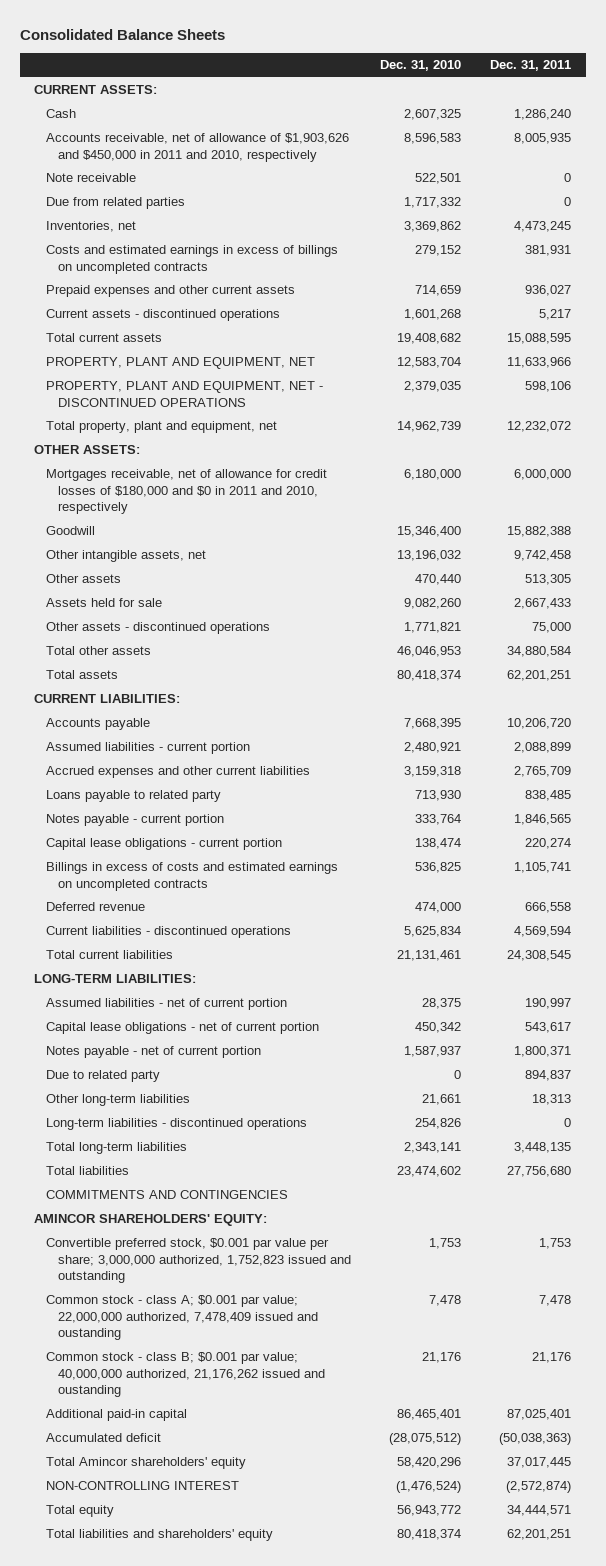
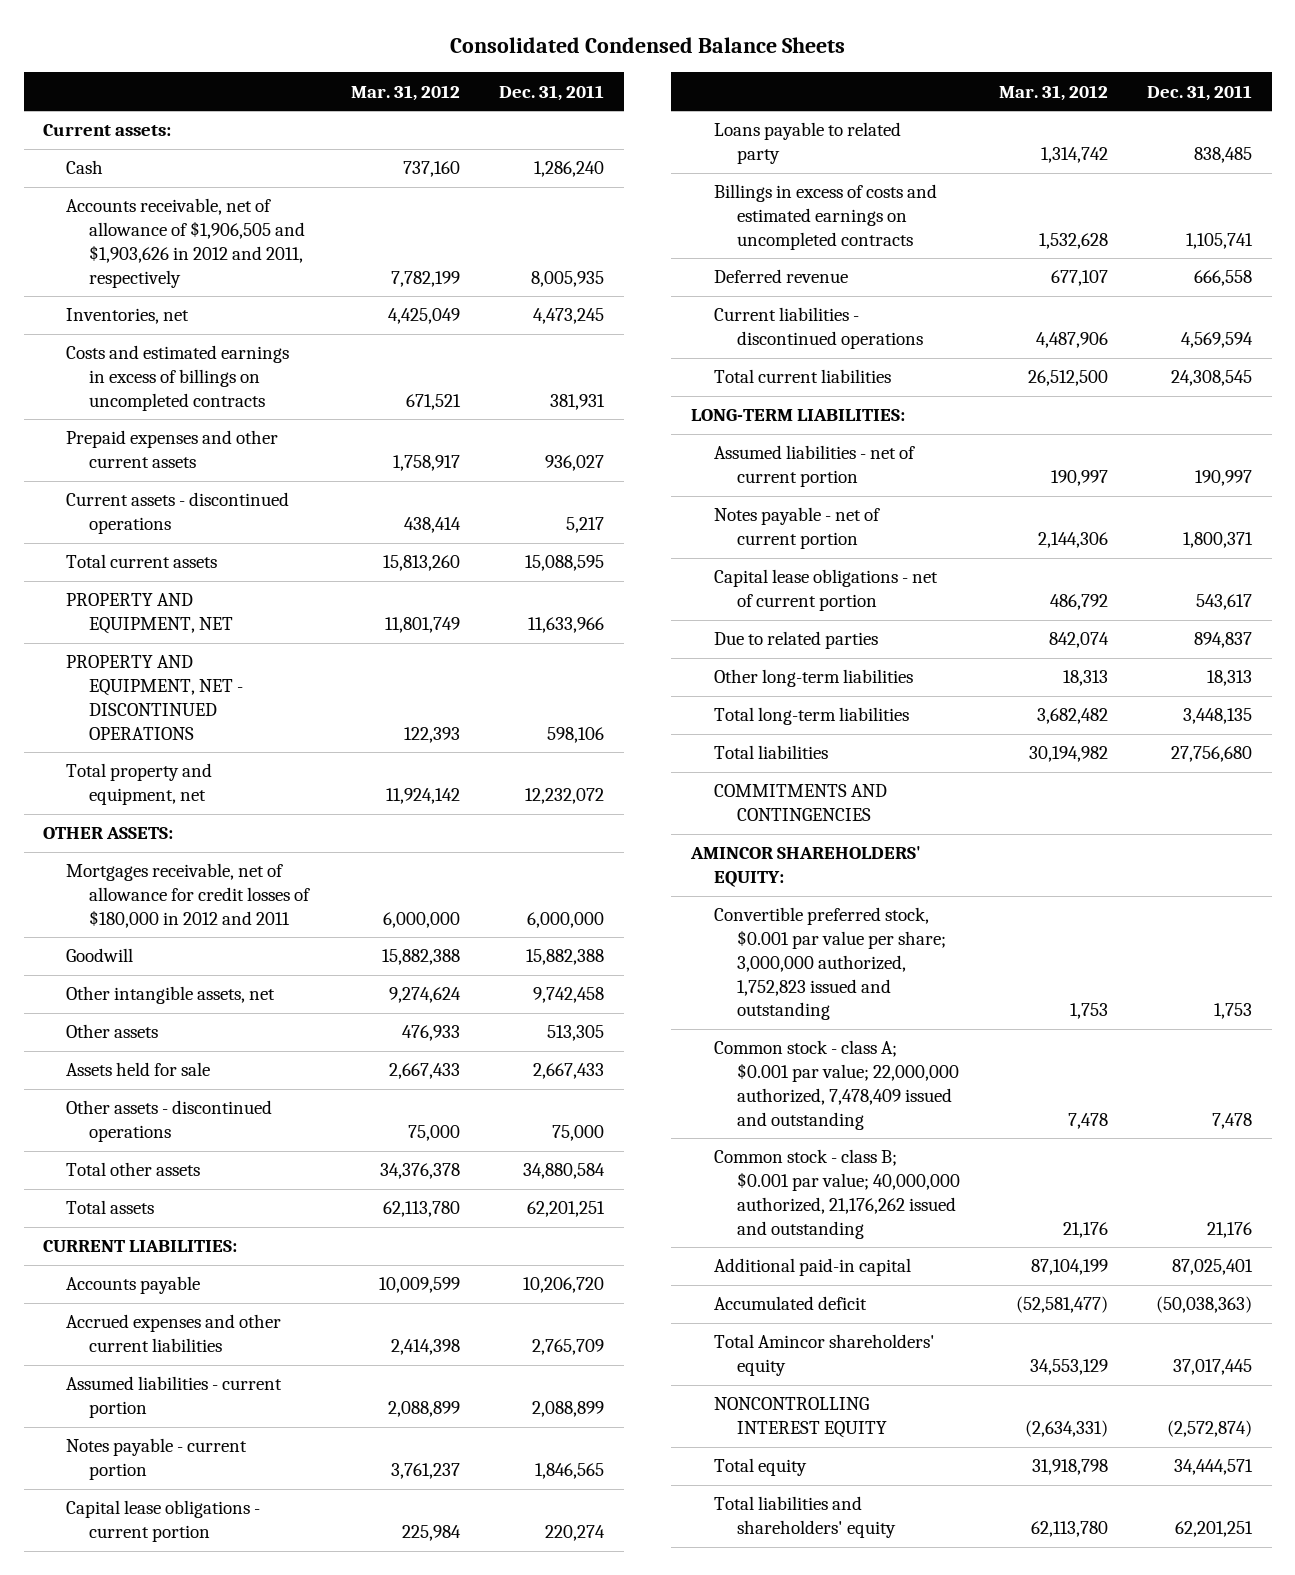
- Consolidated Balance Sheets
+ Consolidated Condensed Balance Sheets
- | Dec. 31, 2010 | Dec. 31, 2011
+ | Mar. 31, 2012 | Dec. 31, 2011
- CURRENT ASSETS:
+ Current assets:
- Accounts receivable, net of allowance of $1,903,626 and $450,000 in 2011 and 2010, respectively | 8,596,583 | 8,005,935
- Note receivable | 522,501 | 0
- Due from related parties | 1,717,332 | 0
+ Accounts receivable, net of allowance of $1,906,505 and $1,903,626 in 2012 and 2011, respectively | 7,782,199 | 8,005,935
- PROPERTY, PLANT AND EQUIPMENT, NET | 12,583,704 | 11,633,966
- PROPERTY, PLANT AND EQUIPMENT, NET - DISCONTINUED OPERATIONS | 2,379,035 | 598,106
- Total property, plant and equipment, net | 14,962,739 | 12,232,072
+ PROPERTY AND EQUIPMENT, NET | 11,801,749 | 11,633,966
+ PROPERTY AND EQUIPMENT, NET - DISCONTINUED OPERATIONS | 122,393 | 598,106
+ Total property and equipment, net | 11,924,142 | 12,232,072
- Mortgages receivable, net of allowance for credit losses of $180,000 and $0 in 2011 and 2010, respectively | 6,180,000 | 6,000,000
+ Mortgages receivable, net of allowance for credit losses of $180,000 in 2012 and 2011 | 6,000,000 | 6,000,000
moved down: Assumed liabilities - current portion | 2,088,899 | 2,088,899
moved down: Loans payable to related party | 1,314,742 | 838,485
- Due to related party | 0 | 894,837
moved down: Capital lease obligations - net of current portion | 486,792 | 543,617
+ Due to related parties | 842,074 | 894,837
- Long-term liabilities - discontinued operations | 254,826 | 0
- Common stock - class A; $0.001 par value; 22,000,000 authorized, 7,478,409 issued and oustanding | 7,478 | 7,478
- Common stock - class B; $0.001 par value; 40,000,000 authorized, 21,176,262 issued and oustanding | 21,176 | 21,176
+ Common stock - class A; $0.001 par value; 22,000,000 authorized, 7,478,409 issued and outstanding | 7,478 | 7,478
+ Common stock - class B; $0.001 par value; 40,000,000 authorized, 21,176,262 issued and outstanding | 21,176 | 21,176
- NON-CONTROLLING INTEREST | (1,476,524) | (2,572,874)
+ NONCONTROLLING INTEREST EQUITY | (2,634,331) | (2,572,874)

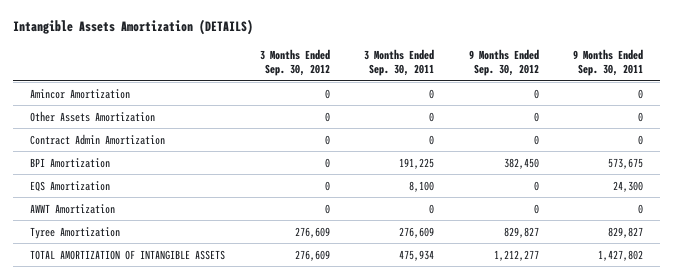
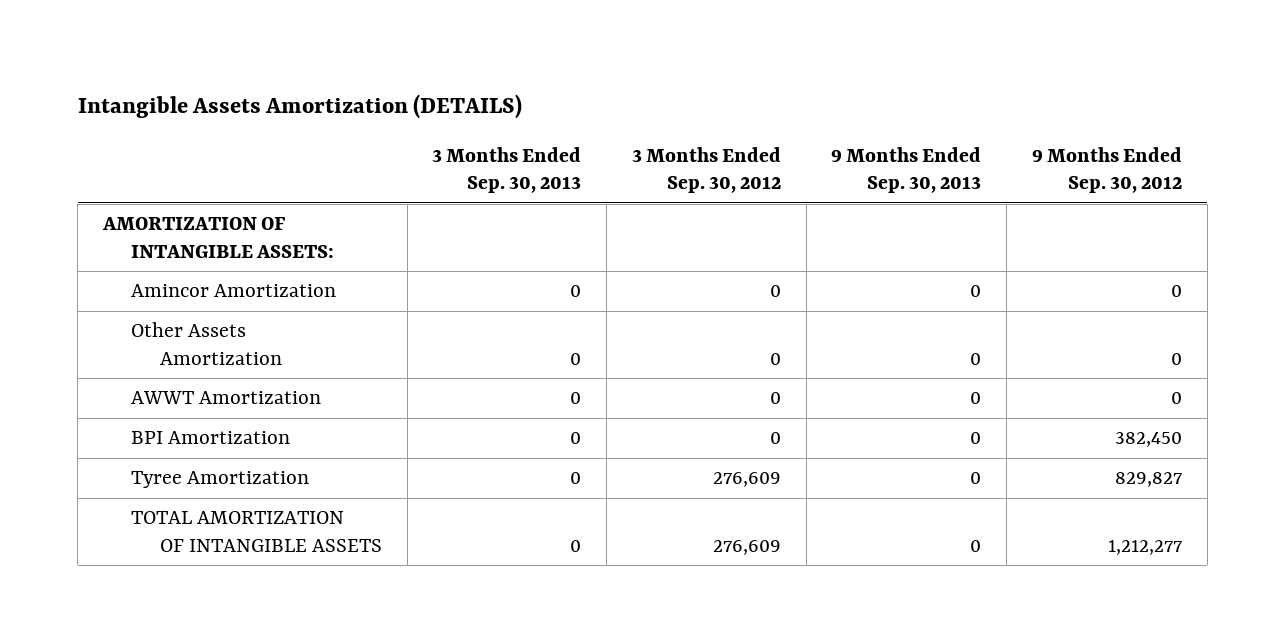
- | 3 Months Ended Sep. 30, 2012 | 3 Months Ended Sep. 30, 2011 | 9 Months Ended Sep. 30, 2012 | 9 Months Ended Sep. 30, 2011
+ | 3 Months Ended Sep. 30, 2013 | 3 Months Ended Sep. 30, 2012 | 9 Months Ended Sep. 30, 2013 | 9 Months Ended Sep. 30, 2012
+ AMORTIZATION OF INTANGIBLE ASSETS:
- Contract Admin Amortization | 0 | 0 | 0 | 0
- EQS Amortization | 0 | 8,100 | 0 | 24,300
moved down: BPI Amortization | 0 | 0 | 0 | 382,450

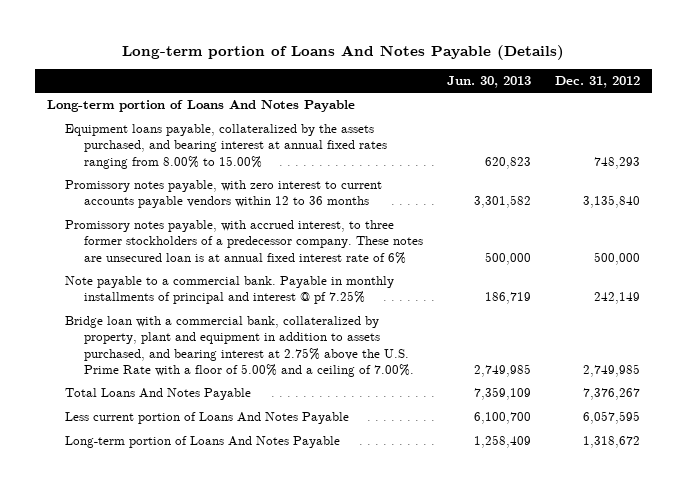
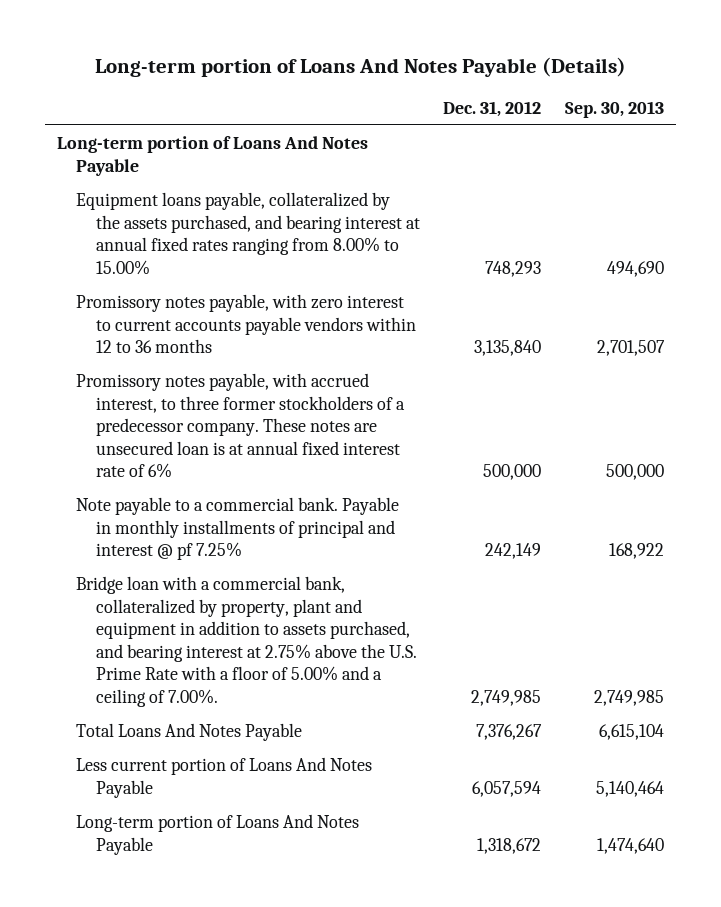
- | Jun. 30, 2013 | Dec. 31, 2012
+ | Dec. 31, 2012 | Sep. 30, 2013
- Less current portion of Loans And Notes Payable | 6,100,700 | 6,057,595
+ Less current portion of Loans And Notes Payable | 6,057,594 | 5,140,464

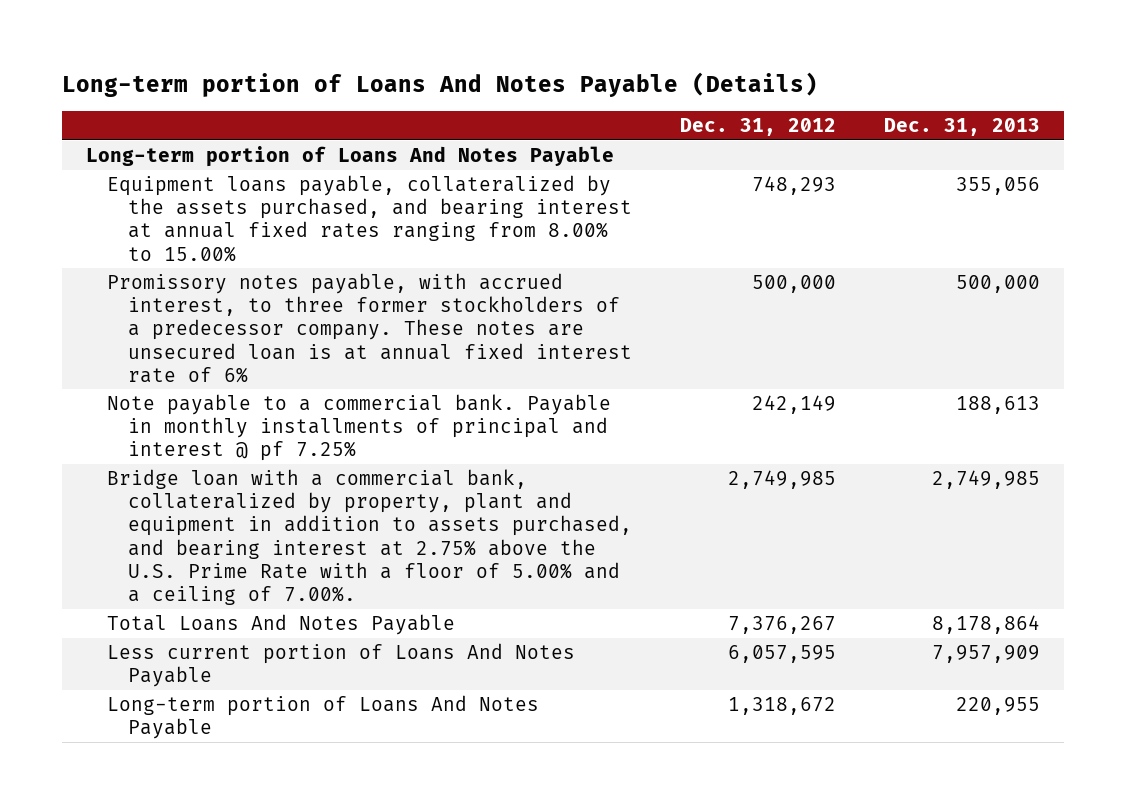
- | Dec. 31, 2012 | Sep. 30, 2013
+ | Dec. 31, 2012 | Dec. 31, 2013
- Promissory notes payable, with zero interest to current accounts payable vendors within 12 to 36 months | 3,135,840 | 2,701,507
- Less current portion of Loans And Notes Payable | 6,057,594 | 5,140,464
+ Less current portion of Loans And Notes Payable | 6,057,595 | 7,957,909

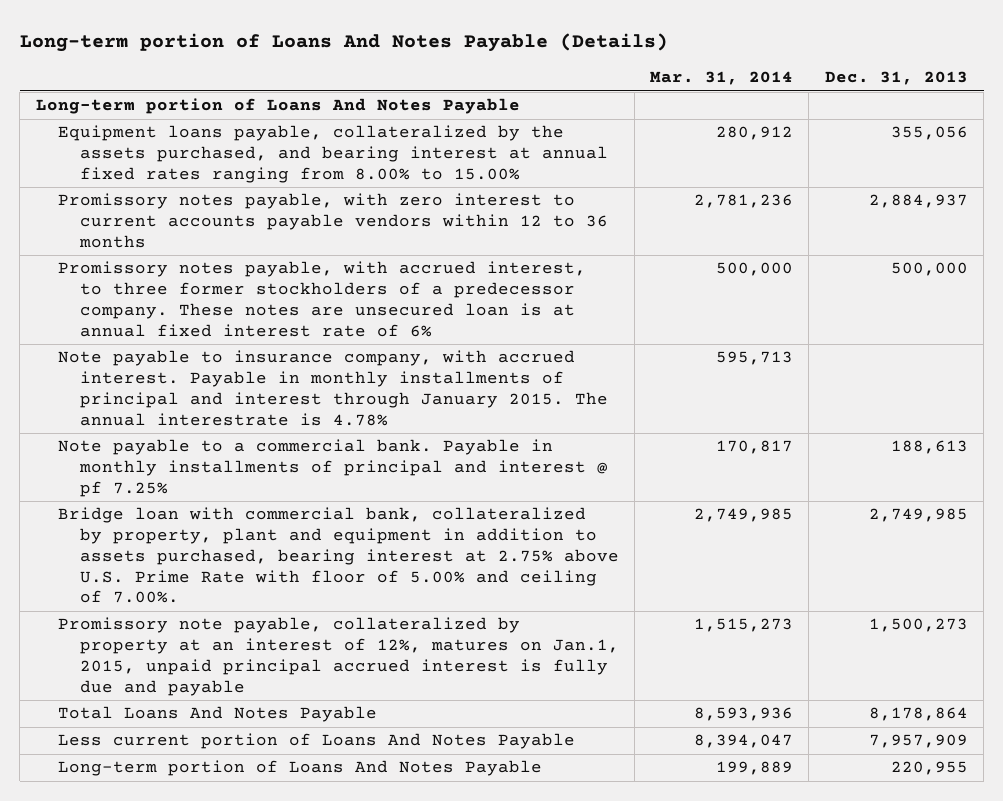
- | Dec. 31, 2012 | Dec. 31, 2013
+ | Mar. 31, 2014 | Dec. 31, 2013
+ Promissory notes payable, with zero interest to current accounts payable vendors within 12 to 36 months | 2,781,236 | 2,884,937
+ Note payable to insurance company, with accrued interest. Payable in monthly installments of principal and interest through January 2015. The annual interestrate is 4.78% | 595,713 |
- Bridge loan with a commercial bank, collateralized by property, plant and equipment in addition to assets purchased, and bearing interest at 2.75% above the U.S. Prime Rate with a floor of 5.00% and a ceiling of 7.00%. | 2,749,985 | 2,749,985
+ Bridge loan with commercial bank, collateralized by property, plant and equipment in addition to assets purchased, bearing interest at 2.75% above U.S. Prime Rate with floor of 5.00% and ceiling of 7.00%. | 2,749,985 | 2,749,985
+ Promissory note payable, collateralized by property at an interest of 12%, matures on Jan.1, 2015, unpaid principal accrued interest is fully due and payable | 1,515,273 | 1,500,273

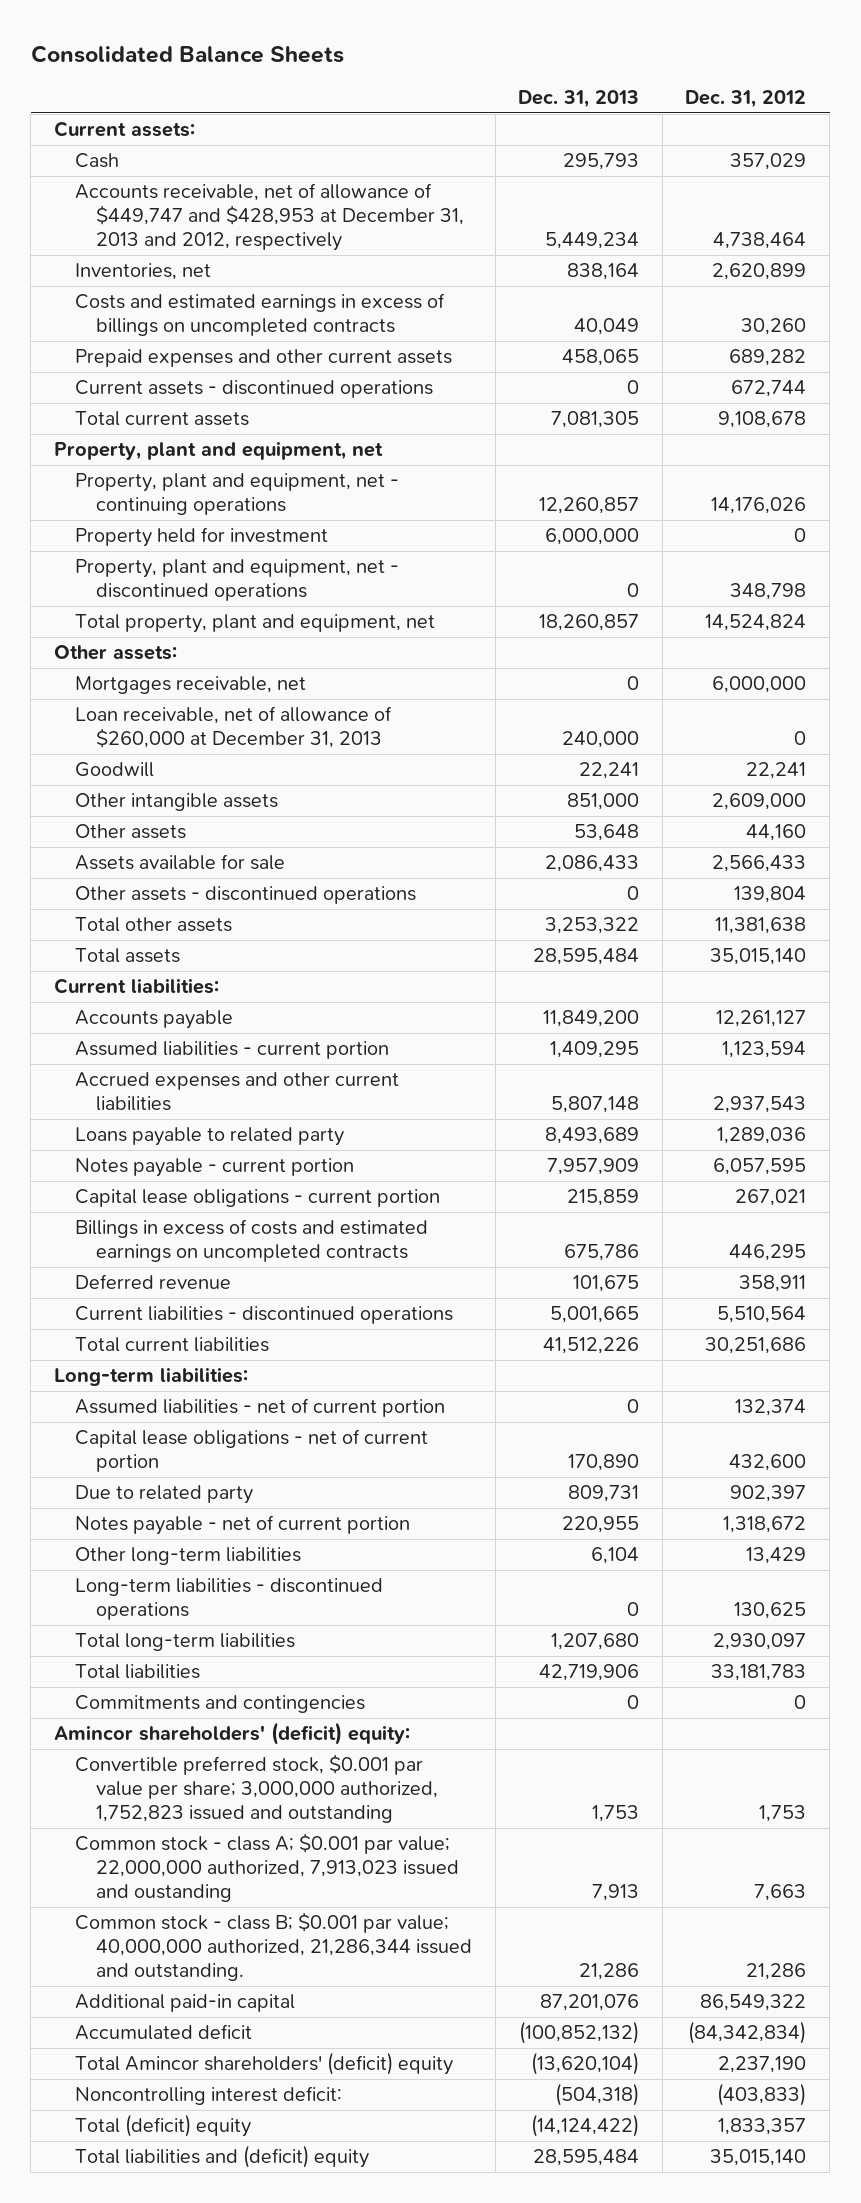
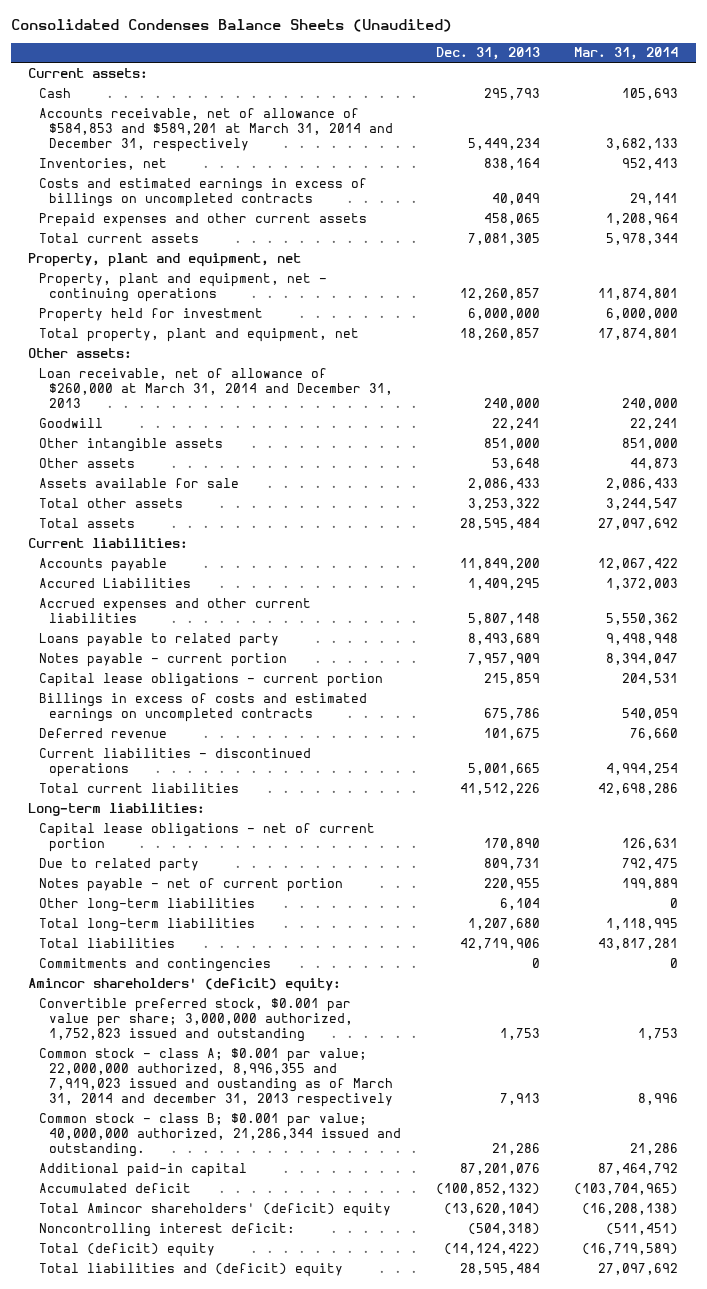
- Consolidated Balance Sheets
+ Consolidated Condenses Balance Sheets (Unaudited)
- | Dec. 31, 2013 | Dec. 31, 2012
+ | Dec. 31, 2013 | Mar. 31, 2014
- Accounts receivable, net of allowance of $449,747 and $428,953 at December 31, 2013 and 2012, respectively | 5,449,234 | 4,738,464
+ Accounts receivable, net of allowance of $584,853 and $589,201 at March 31, 2014 and December 31, respectively | 5,449,234 | 3,682,133
- Current assets - discontinued operations | 0 | 672,744
- Property, plant and equipment, net - discontinued operations | 0 | 348,798
- Mortgages receivable, net | 0 | 6,000,000
- Loan receivable, net of allowance of $260,000 at December 31, 2013 | 240,000 | 0
+ Loan receivable, net of allowance of $260,000 at March 31, 2014 and December 31, 2013 | 240,000 | 240,000
- Other assets - discontinued operations | 0 | 139,804
- Assumed liabilities - current portion | 1,409,295 | 1,123,594
+ Accured Liabilities | 1,409,295 | 1,372,003
- Assumed liabilities - net of current portion | 0 | 132,374
- Long-term liabilities - discontinued operations | 0 | 130,625
- Common stock - class A; $0.001 par value; 22,000,000 authorized, 7,913,023 issued and oustanding | 7,913 | 7,663
+ Common stock - class A; $0.001 par value; 22,000,000 authorized, 8,996,355 and 7,919,023 issued and oustanding as of March 31, 2014 and december 31, 2013 respectively | 7,913 | 8,996

